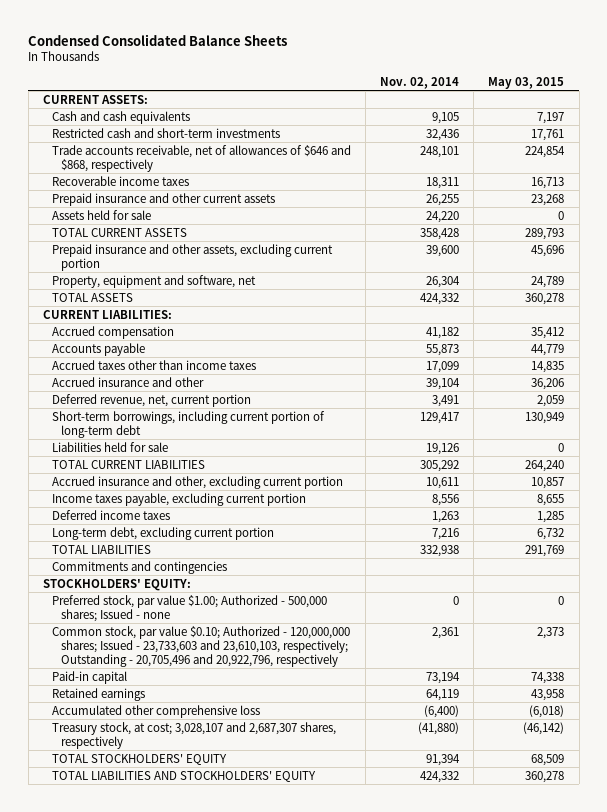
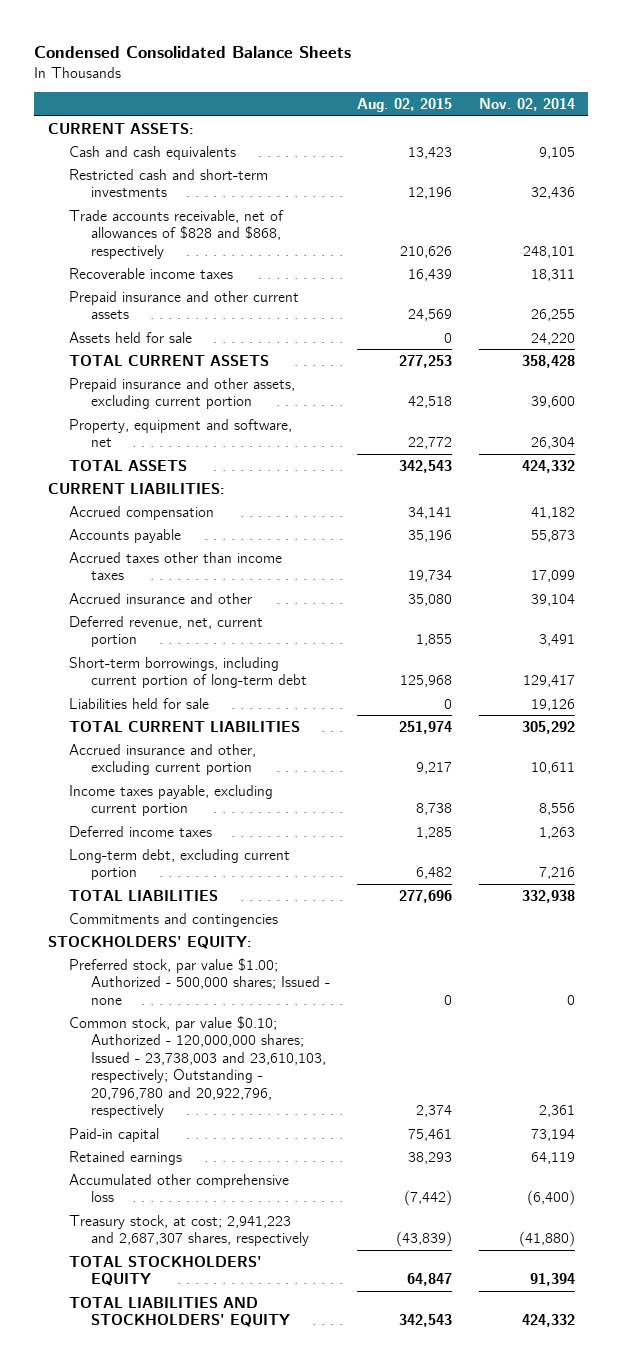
- | Nov. 02, 2014 | May 03, 2015
+ | Aug. 02, 2015 | Nov. 02, 2014
- Trade accounts receivable, net of allowances of $646 and $868, respectively | 248,101 | 224,854
+ Trade accounts receivable, net of allowances of $828 and $868, respectively | 210,626 | 248,101
- Common stock, par value $0.10; Authorized - 120,000,000 shares; Issued - 23,733,603 and 23,610,103, respectively; Outstanding - 20,705,496 and 20,922,796, respectively | 2,361 | 2,373
+ Common stock, par value $0.10; Authorized - 120,000,000 shares; Issued - 23,738,003 and 23,610,103, respectively; Outstanding - 20,796,780 and 20,922,796, respectively | 2,374 | 2,361
- Treasury stock, at cost; 3,028,107 and 2,687,307 shares, respectively | (41,880) | (46,142)
+ Treasury stock, at cost; 2,941,223 and 2,687,307 shares, respectively | (43,839) | (41,880)

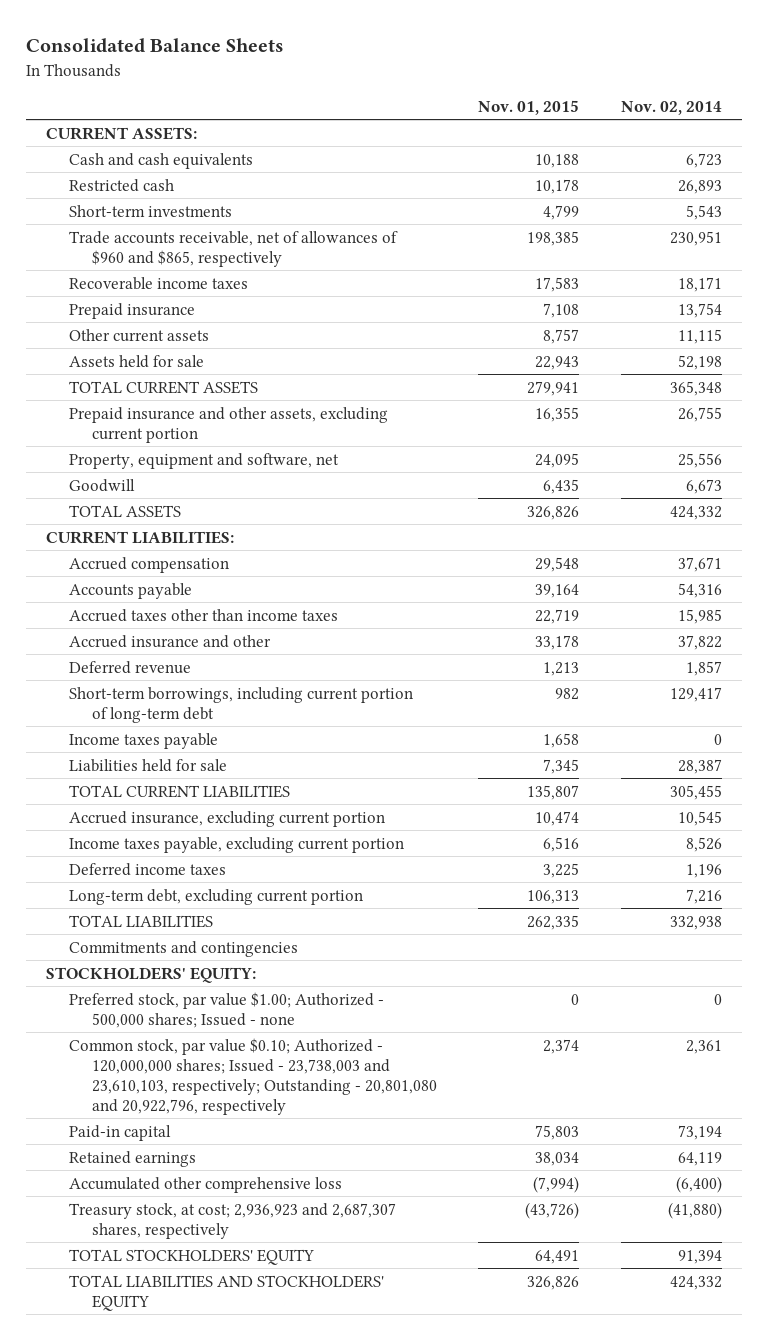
- Condensed Consolidated Balance Sheets
+ Consolidated Balance Sheets
- | Aug. 02, 2015 | Nov. 02, 2014
+ | Nov. 01, 2015 | Nov. 02, 2014
- Cash and cash equivalents | 13,423 | 9,105
- Restricted cash and short-term investments | 12,196 | 32,436
- Trade accounts receivable, net of allowances of $828 and $868, respectively | 210,626 | 248,101
- Recoverable income taxes | 16,439 | 18,311
- Prepaid insurance and other current assets | 24,569 | 26,255
- Assets held for sale | 0 | 24,220
- TOTAL CURRENT ASSETS | 277,253 | 358,428
- Prepaid insurance and other assets, excluding current portion | 42,518 | 39,600
- Property, equipment and software, net | 22,772 | 26,304
+ Cash and cash equivalents | 10,188 | 6,723
+ Restricted cash | 10,178 | 26,893
+ Short-term investments | 4,799 | 5,543
+ Trade accounts receivable, net of allowances of $960 and $865, respectively | 198,385 | 230,951
+ Recoverable income taxes | 17,583 | 18,171
+ Prepaid insurance | 7,108 | 13,754
+ Other current assets | 8,757 | 11,115
+ Assets held for sale | 22,943 | 52,198
+ TOTAL CURRENT ASSETS | 279,941 | 365,348
+ Prepaid insurance and other assets, excluding current portion | 16,355 | 26,755
+ Property, equipment and software, net | 24,095 | 25,556
+ Goodwill | 6,435 | 6,673
- Accrued compensation | 34,141 | 41,182
- Accounts payable | 35,196 | 55,873
- Accrued taxes other than income taxes | 19,734 | 17,099
- Accrued insurance and other | 35,080 | 39,104
- Deferred revenue, net, current portion | 1,855 | 3,491
+ Accrued compensation | 29,548 | 37,671
+ Accounts payable | 39,164 | 54,316
+ Accrued taxes other than income taxes | 22,719 | 15,985
+ Accrued insurance and other | 33,178 | 37,822
+ Deferred revenue | 1,213 | 1,857
- Liabilities held for sale | 0 | 19,126
- TOTAL CURRENT LIABILITIES | 251,974 | 305,292
- Accrued insurance and other, excluding current portion | 9,217 | 10,611
- Income taxes payable, excluding current portion | 8,738 | 8,556
- Deferred income taxes | 1,285 | 1,263
+ Income taxes payable | 1,658 | 0
+ Liabilities held for sale | 7,345 | 28,387
+ TOTAL CURRENT LIABILITIES | 135,807 | 305,455
+ Accrued insurance, excluding current portion | 10,474 | 10,545
+ Income taxes payable, excluding current portion | 6,516 | 8,526
+ Deferred income taxes | 3,225 | 1,196
- Common stock, par value $0.10; Authorized - 120,000,000 shares; Issued - 23,738,003 and 23,610,103, respectively; Outstanding - 20,796,780 and 20,922,796, respectively | 2,374 | 2,361
+ Common stock, par value $0.10; Authorized - 120,000,000 shares; Issued - 23,738,003 and 23,610,103, respectively; Outstanding - 20,801,080 and 20,922,796, respectively | 2,374 | 2,361
- Treasury stock, at cost; 2,941,223 and 2,687,307 shares, respectively | (43,839) | (41,880)
+ Treasury stock, at cost; 2,936,923 and 2,687,307 shares, respectively | (43,726) | (41,880)

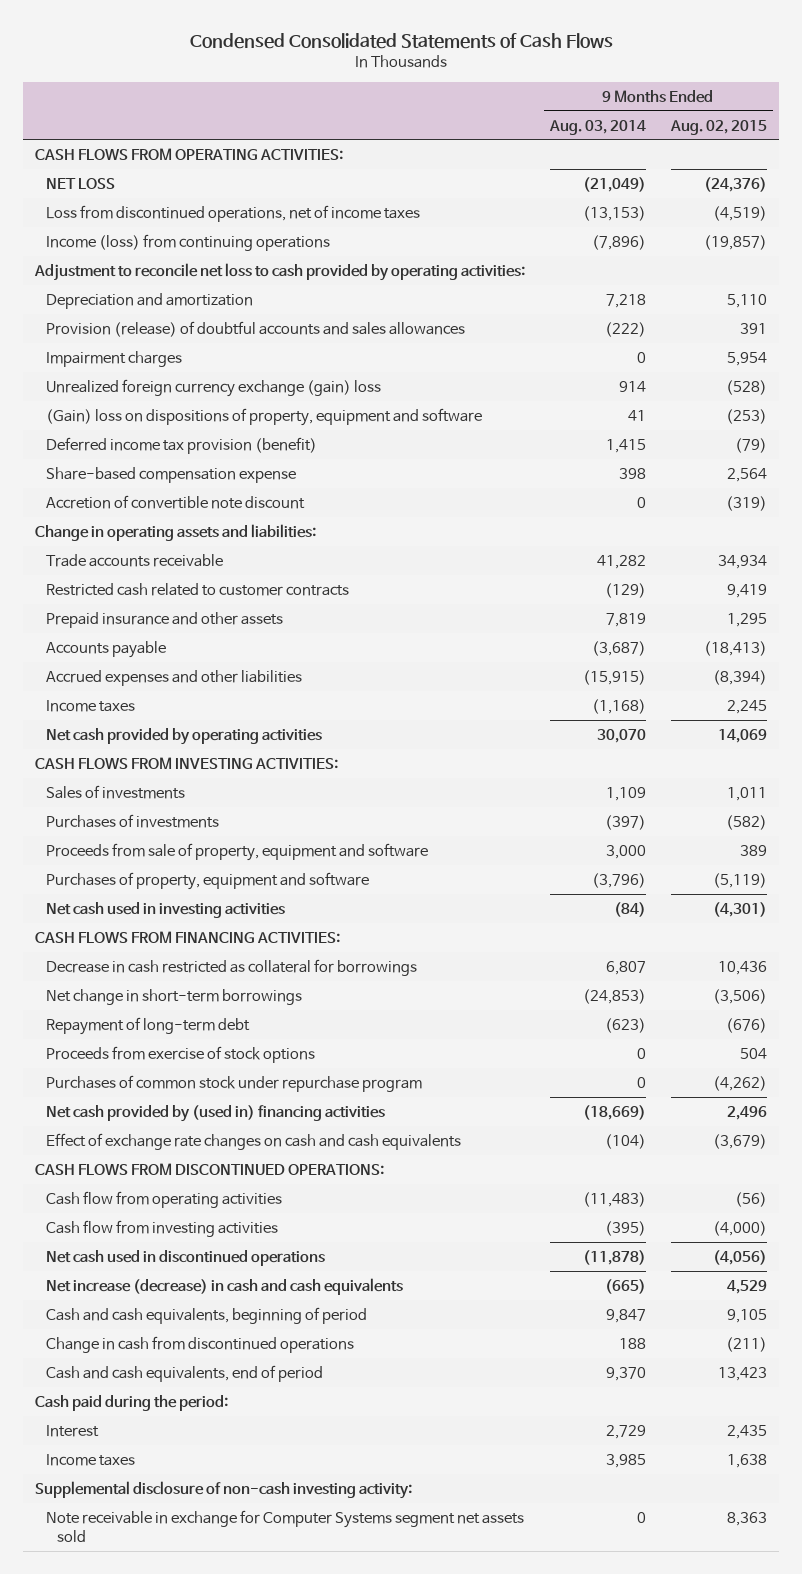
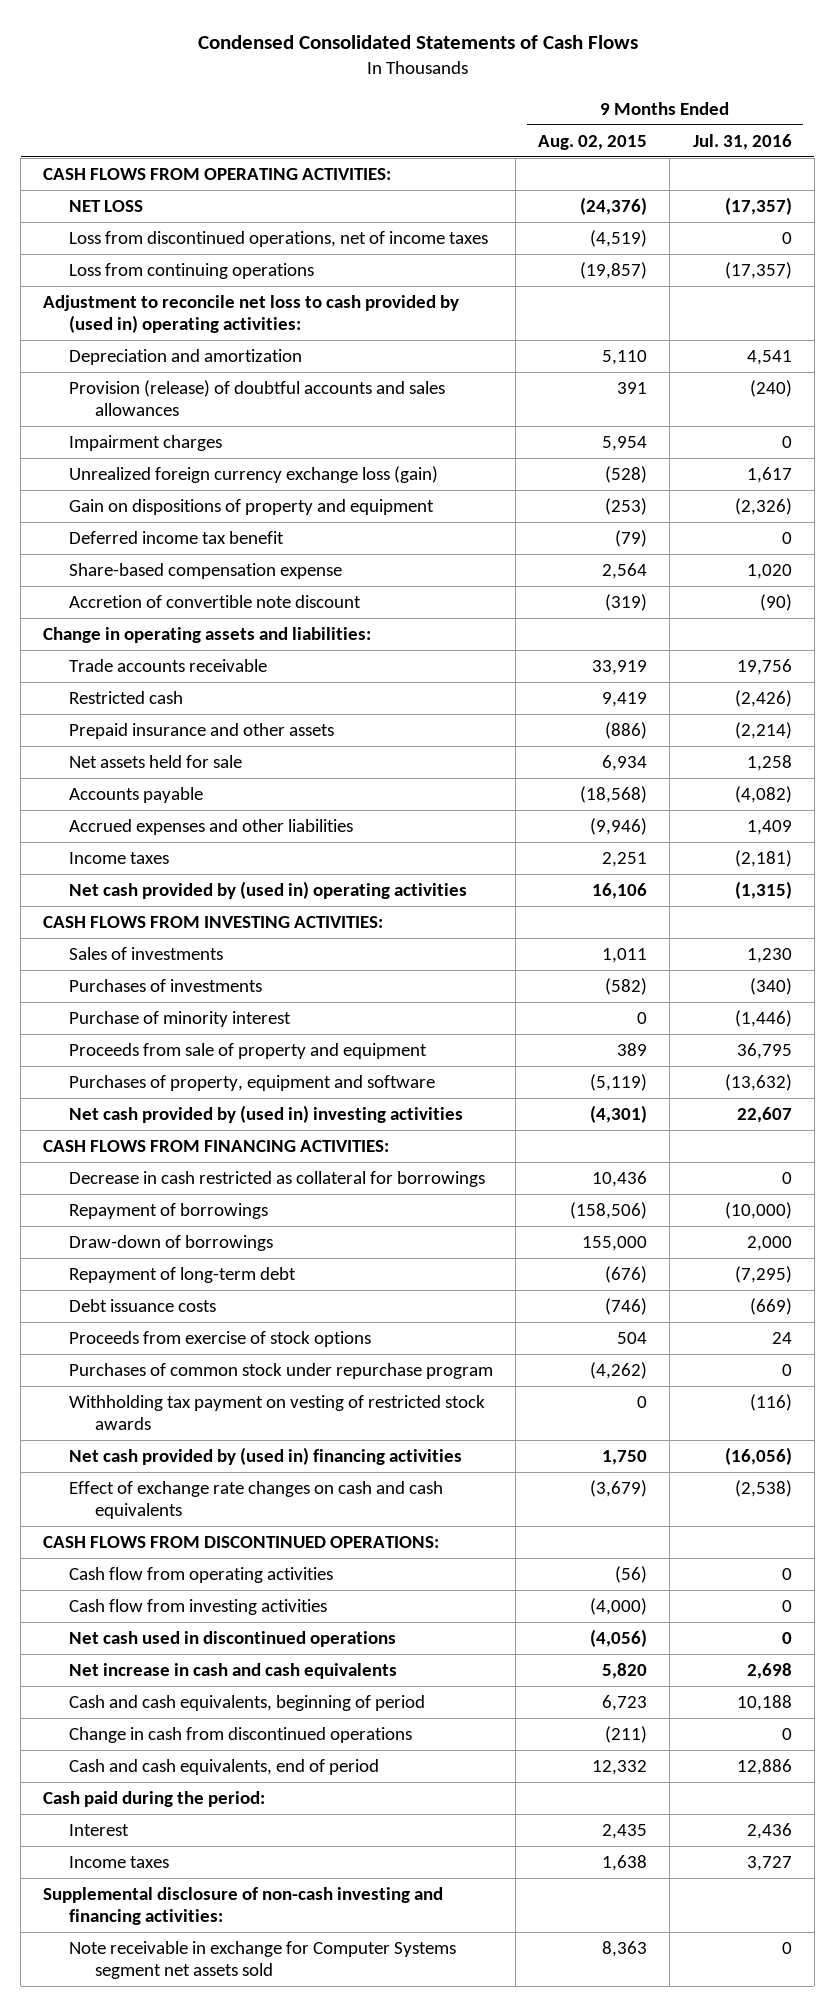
- | 9 Months Ended Aug. 03, 2014 | 9 Months Ended Aug. 02, 2015
+ | 9 Months Ended Aug. 02, 2015 | 9 Months Ended Jul. 31, 2016
- Income (loss) from continuing operations | (7,896) | (19,857)
- Adjustment to reconcile net loss to cash provided by operating activities:
+ Loss from continuing operations | (19,857) | (17,357)
+ Adjustment to reconcile net loss to cash provided by (used in) operating activities:
- Unrealized foreign currency exchange (gain) loss | 914 | (528)
- (Gain) loss on dispositions of property, equipment and software | 41 | (253)
- Deferred income tax provision (benefit) | 1,415 | (79)
+ Unrealized foreign currency exchange loss (gain) | (528) | 1,617
+ Gain on dispositions of property and equipment | (253) | (2,326)
+ Deferred income tax benefit | (79) | 0
- Trade accounts receivable | 41,282 | 34,934
- Restricted cash related to customer contracts | (129) | 9,419
- Prepaid insurance and other assets | 7,819 | 1,295
- Accounts payable | (3,687) | (18,413)
- Accrued expenses and other liabilities | (15,915) | (8,394)
- Income taxes | (1,168) | 2,245
- Net cash provided by operating activities | 30,070 | 14,069
+ Trade accounts receivable | 33,919 | 19,756
+ Restricted cash | 9,419 | (2,426)
+ Prepaid insurance and other assets | (886) | (2,214)
+ Net assets held for sale | 6,934 | 1,258
+ Accounts payable | (18,568) | (4,082)
+ Accrued expenses and other liabilities | (9,946) | 1,409
+ Income taxes | 2,251 | (2,181)
+ Net cash provided by (used in) operating activities | 16,106 | (1,315)
- Proceeds from sale of property, equipment and software | 3,000 | 389
+ Purchase of minority interest | 0 | (1,446)
+ Proceeds from sale of property and equipment | 389 | 36,795
- Net cash used in investing activities | (84) | (4,301)
+ Net cash provided by (used in) investing activities | (4,301) | 22,607
- Net change in short-term borrowings | (24,853) | (3,506)
+ Repayment of borrowings | (158,506) | (10,000)
+ Draw-down of borrowings | 155,000 | 2,000
+ Debt issuance costs | (746) | (669)
- Net cash provided by (used in) financing activities | (18,669) | 2,496
+ Withholding tax payment on vesting of restricted stock awards | 0 | (116)
+ Net cash provided by (used in) financing activities | 1,750 | (16,056)
- Net increase (decrease) in cash and cash equivalents | (665) | 4,529
- Cash and cash equivalents, beginning of period | 9,847 | 9,105
+ Net increase in cash and cash equivalents | 5,820 | 2,698
+ Cash and cash equivalents, beginning of period | 6,723 | 10,188
- Cash and cash equivalents, end of period | 9,370 | 13,423
+ Cash and cash equivalents, end of period | 12,332 | 12,886
- Supplemental disclosure of non-cash investing activity:
+ Supplemental disclosure of non-cash investing and financing activities:

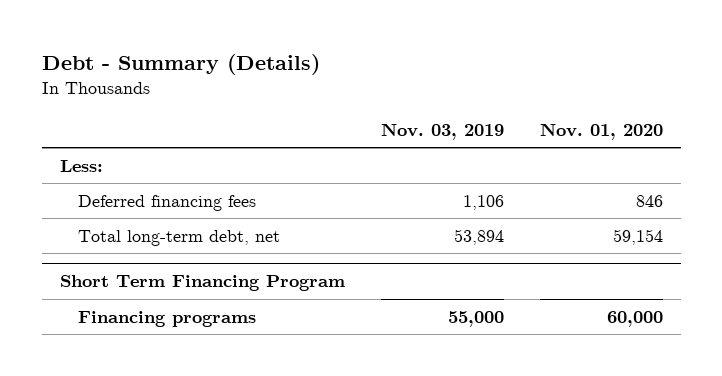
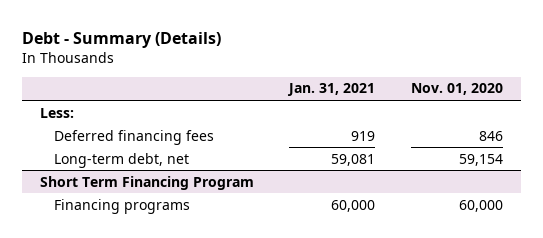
- | Nov. 03, 2019 | Nov. 01, 2020
+ | Jan. 31, 2021 | Nov. 01, 2020
- Total long-term debt, net | 53,894 | 59,154
+ Long-term debt, net | 59,081 | 59,154

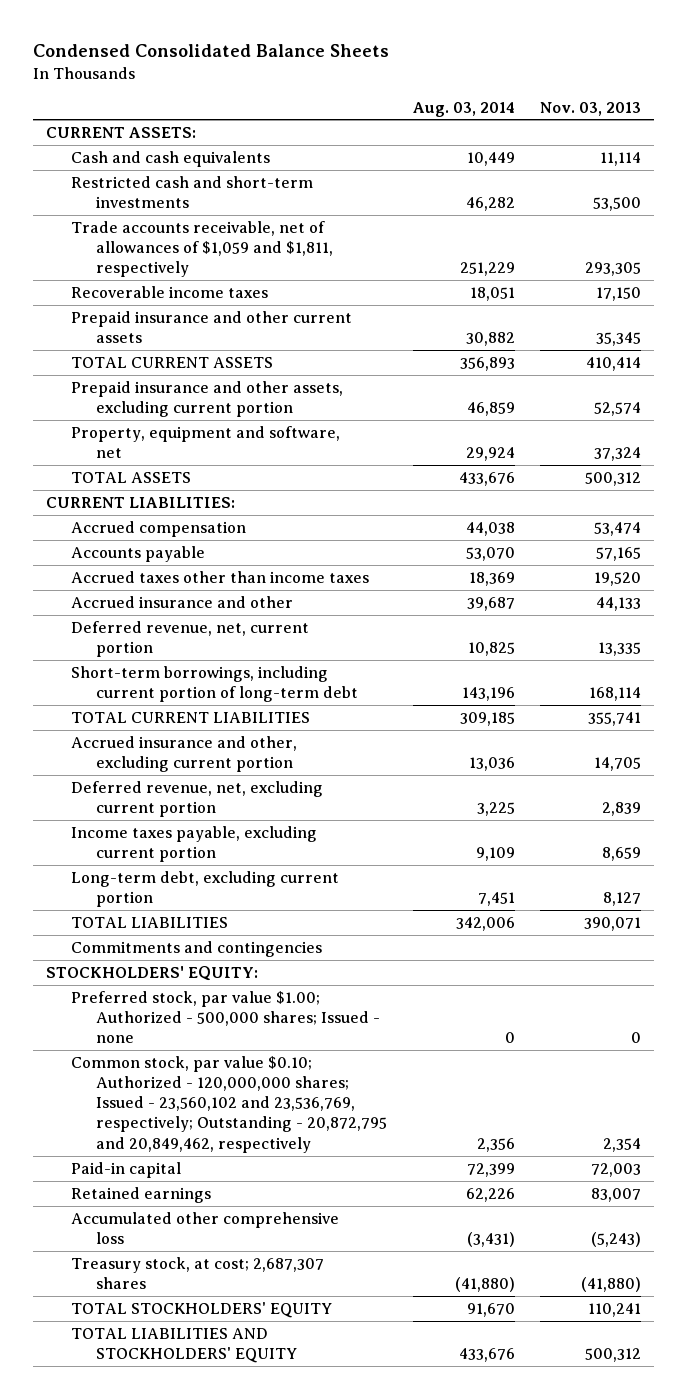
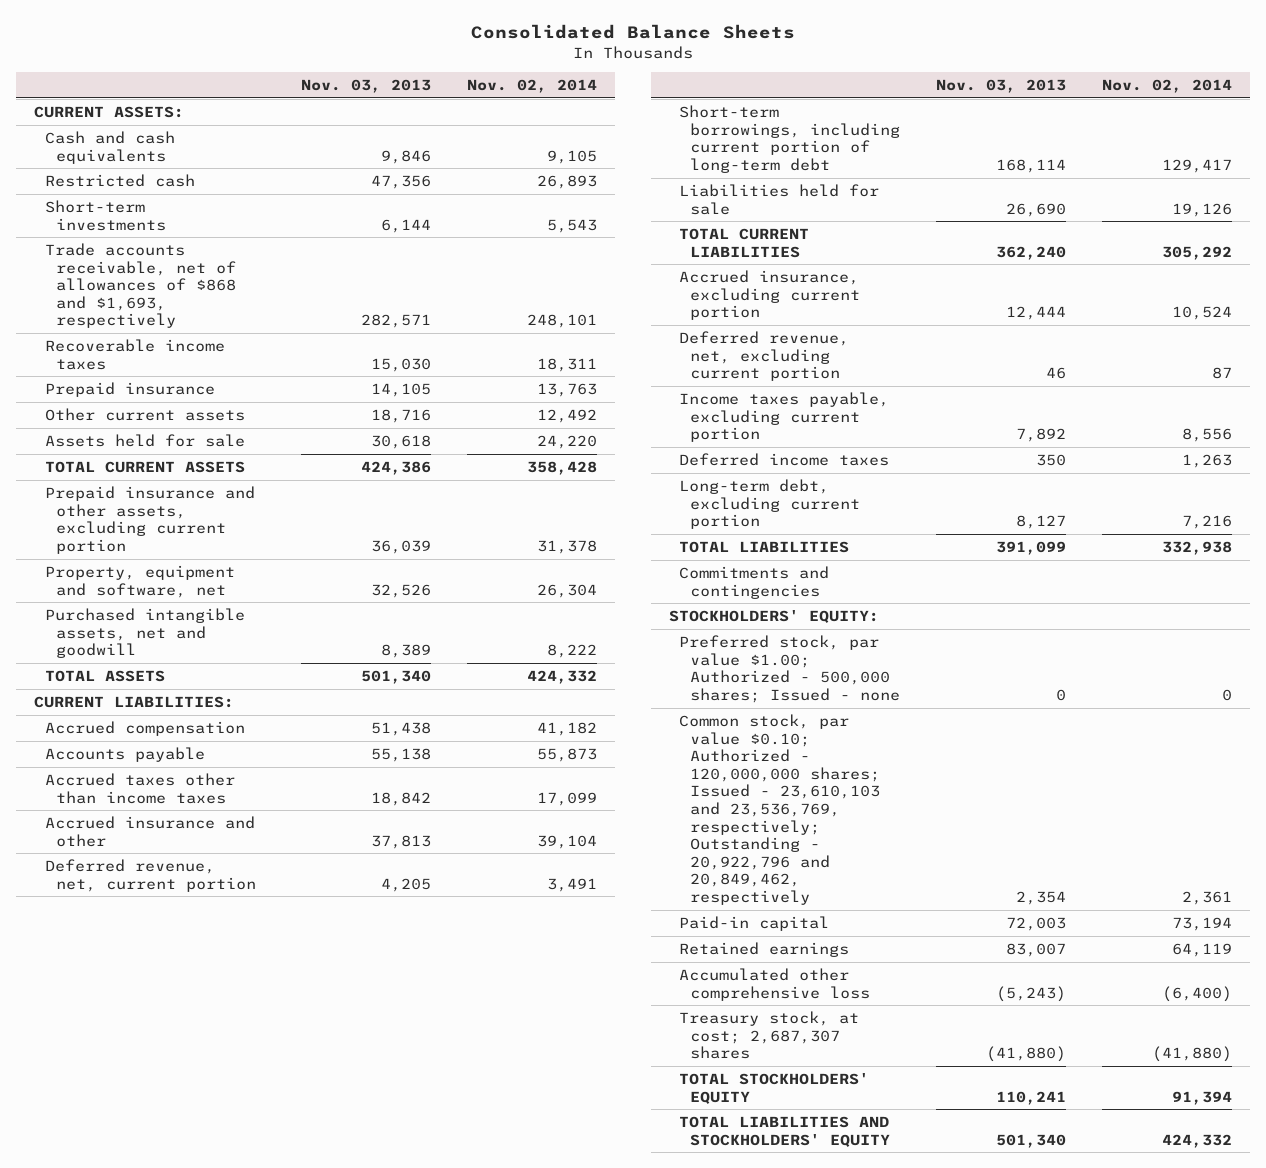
- Condensed Consolidated Balance Sheets
+ Consolidated Balance Sheets
- | Aug. 03, 2014 | Nov. 03, 2013
+ | Nov. 03, 2013 | Nov. 02, 2014
- Cash and cash equivalents | 10,449 | 11,114
- Restricted cash and short-term investments | 46,282 | 53,500
- Trade accounts receivable, net of allowances of $1,059 and $1,811, respectively | 251,229 | 293,305
- Recoverable income taxes | 18,051 | 17,150
- Prepaid insurance and other current assets | 30,882 | 35,345
- TOTAL CURRENT ASSETS | 356,893 | 410,414
- Prepaid insurance and other assets, excluding current portion | 46,859 | 52,574
- Property, equipment and software, net | 29,924 | 37,324
- TOTAL ASSETS | 433,676 | 500,312
+ Cash and cash equivalents | 9,846 | 9,105
+ Restricted cash | 47,356 | 26,893
+ Short-term investments | 6,144 | 5,543
+ Trade accounts receivable, net of allowances of $868 and $1,693, respectively | 282,571 | 248,101
+ Recoverable income taxes | 15,030 | 18,311
+ Prepaid insurance | 14,105 | 13,763
+ Other current assets | 18,716 | 12,492
+ Assets held for sale | 30,618 | 24,220
+ TOTAL CURRENT ASSETS | 424,386 | 358,428
+ Prepaid insurance and other assets, excluding current portion | 36,039 | 31,378
+ Property, equipment and software, net | 32,526 | 26,304
+ Purchased intangible assets, net and goodwill | 8,389 | 8,222
+ TOTAL ASSETS | 501,340 | 424,332
- Accrued compensation | 44,038 | 53,474
- Accounts payable | 53,070 | 57,165
- Accrued taxes other than income taxes | 18,369 | 19,520
- Accrued insurance and other | 39,687 | 44,133
- Deferred revenue, net, current portion | 10,825 | 13,335
+ Accrued compensation | 51,438 | 41,182
+ Accounts payable | 55,138 | 55,873
+ Accrued taxes other than income taxes | 18,842 | 17,099
+ Accrued insurance and other | 37,813 | 39,104
+ Deferred revenue, net, current portion | 4,205 | 3,491
- TOTAL CURRENT LIABILITIES | 309,185 | 355,741
- Accrued insurance and other, excluding current portion | 13,036 | 14,705
- Deferred revenue, net, excluding current portion | 3,225 | 2,839
- Income taxes payable, excluding current portion | 9,109 | 8,659
+ Liabilities held for sale | 26,690 | 19,126
+ TOTAL CURRENT LIABILITIES | 362,240 | 305,292
+ Accrued insurance, excluding current portion | 12,444 | 10,524
+ Deferred revenue, net, excluding current portion | 46 | 87
+ Income taxes payable, excluding current portion | 7,892 | 8,556
+ Deferred income taxes | 350 | 1,263
- TOTAL LIABILITIES | 342,006 | 390,071
+ TOTAL LIABILITIES | 391,099 | 332,938
- Common stock, par value $0.10; Authorized - 120,000,000 shares; Issued - 23,560,102 and 23,536,769, respectively; Outstanding - 20,872,795 and 20,849,462, respectively | 2,356 | 2,354
+ Common stock, par value $0.10; Authorized - 120,000,000 shares; Issued - 23,610,103 and 23,536,769, respectively; Outstanding - 20,922,796 and 20,849,462, respectively | 2,354 | 2,361
- TOTAL LIABILITIES AND STOCKHOLDERS' EQUITY | 433,676 | 500,312
+ TOTAL LIABILITIES AND STOCKHOLDERS' EQUITY | 501,340 | 424,332

